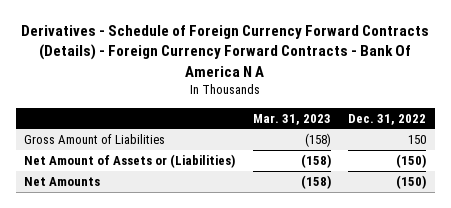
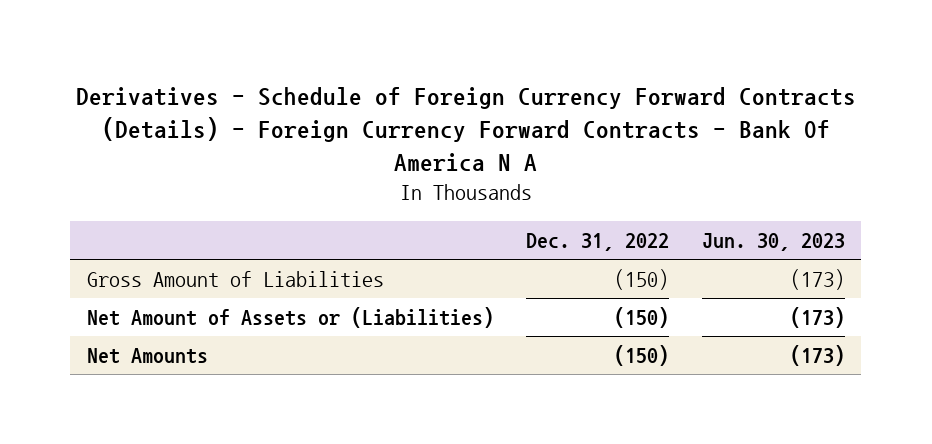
- | Mar. 31, 2023 | Dec. 31, 2022
+ | Dec. 31, 2022 | Jun. 30, 2023
- Gross Amount of Liabilities | (158) | 150
+ Gross Amount of Liabilities | (150) | (173)

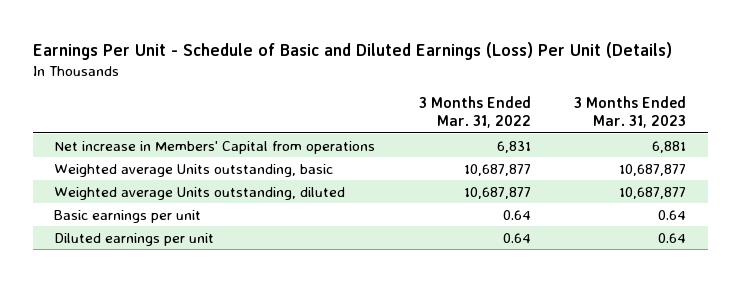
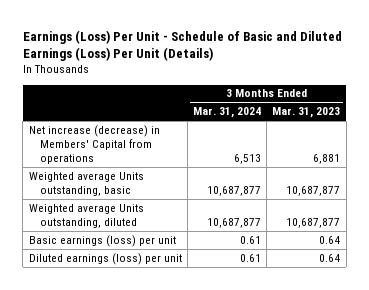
- Earnings Per Unit - Schedule of Basic and Diluted Earnings (Loss) Per Unit (Details)
+ Earnings (Loss) Per Unit - Schedule of Basic and Diluted Earnings (Loss) Per Unit (Details)
- | 3 Months Ended Mar. 31, 2022 | 3 Months Ended Mar. 31, 2023
+ | 3 Months Ended Mar. 31, 2024 | 3 Months Ended Mar. 31, 2023
- Net increase in Members' Capital from operations | 6,831 | 6,881
+ Net increase (decrease) in Members' Capital from operations | 6,513 | 6,881
- Basic earnings per unit | 0.64 | 0.64
- Diluted earnings per unit | 0.64 | 0.64
+ Basic earnings (loss) per unit | 0.61 | 0.64
+ Diluted earnings (loss) per unit | 0.61 | 0.64

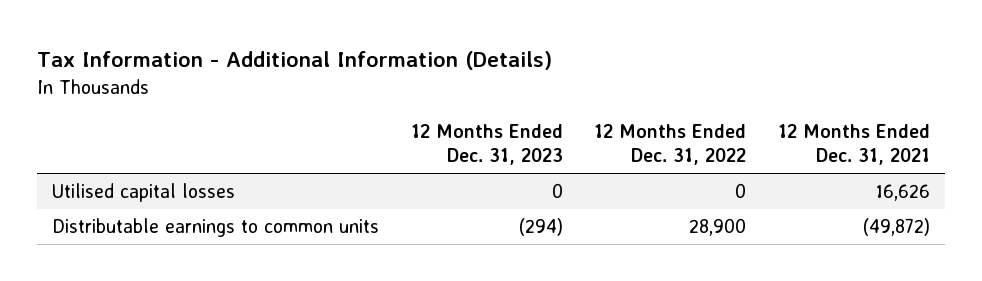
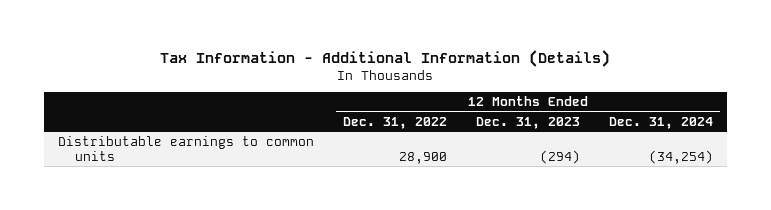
- | 12 Months Ended Dec. 31, 2023 | 12 Months Ended Dec. 31, 2022 | 12 Months Ended Dec. 31, 2021
+ | 12 Months Ended Dec. 31, 2022 | 12 Months Ended Dec. 31, 2023 | 12 Months Ended Dec. 31, 2024
- Utilised capital losses | 0 | 0 | 16,626

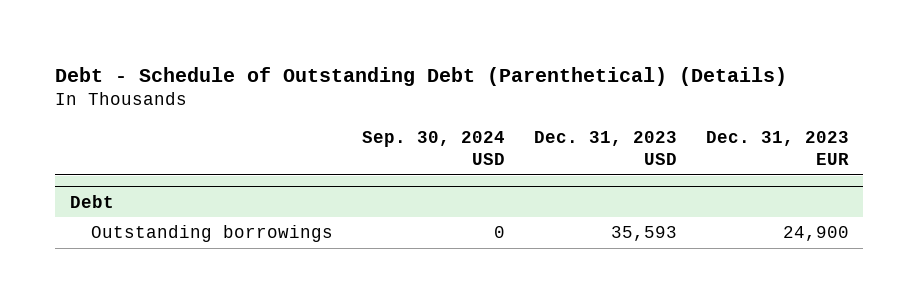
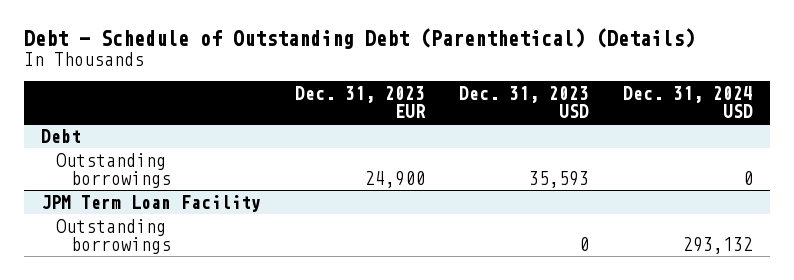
- | Sep. 30, 2024 USD | Dec. 31, 2023 USD | Dec. 31, 2023 EUR
+ | Dec. 31, 2023 EUR | Dec. 31, 2023 USD | Dec. 31, 2024 USD
+ JPM Term Loan Facility
+ Outstanding borrowings | | 0 | 293,132

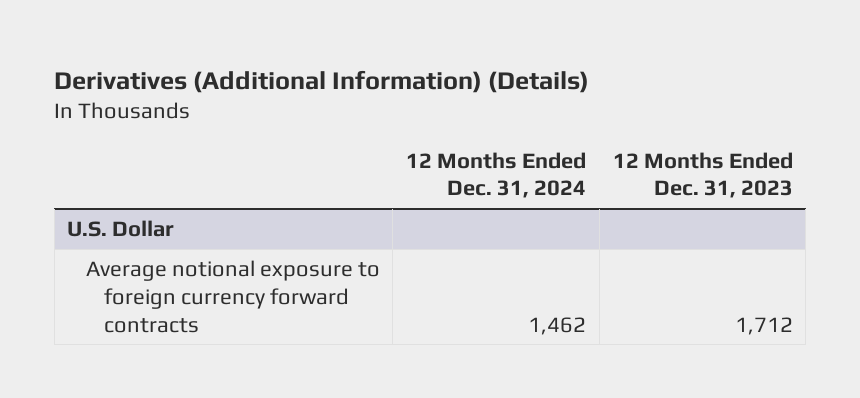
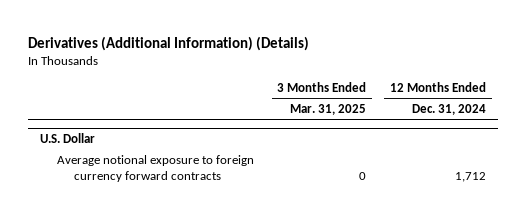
- | 12 Months Ended Dec. 31, 2024 | 12 Months Ended Dec. 31, 2023
+ | 3 Months Ended Mar. 31, 2025 | 12 Months Ended Dec. 31, 2024
@ U.S. Dollar
- Average notional exposure to foreign currency forward contracts | 1,462 | 1,712
+ Average notional exposure to foreign currency forward contracts | 0 | 1,712

